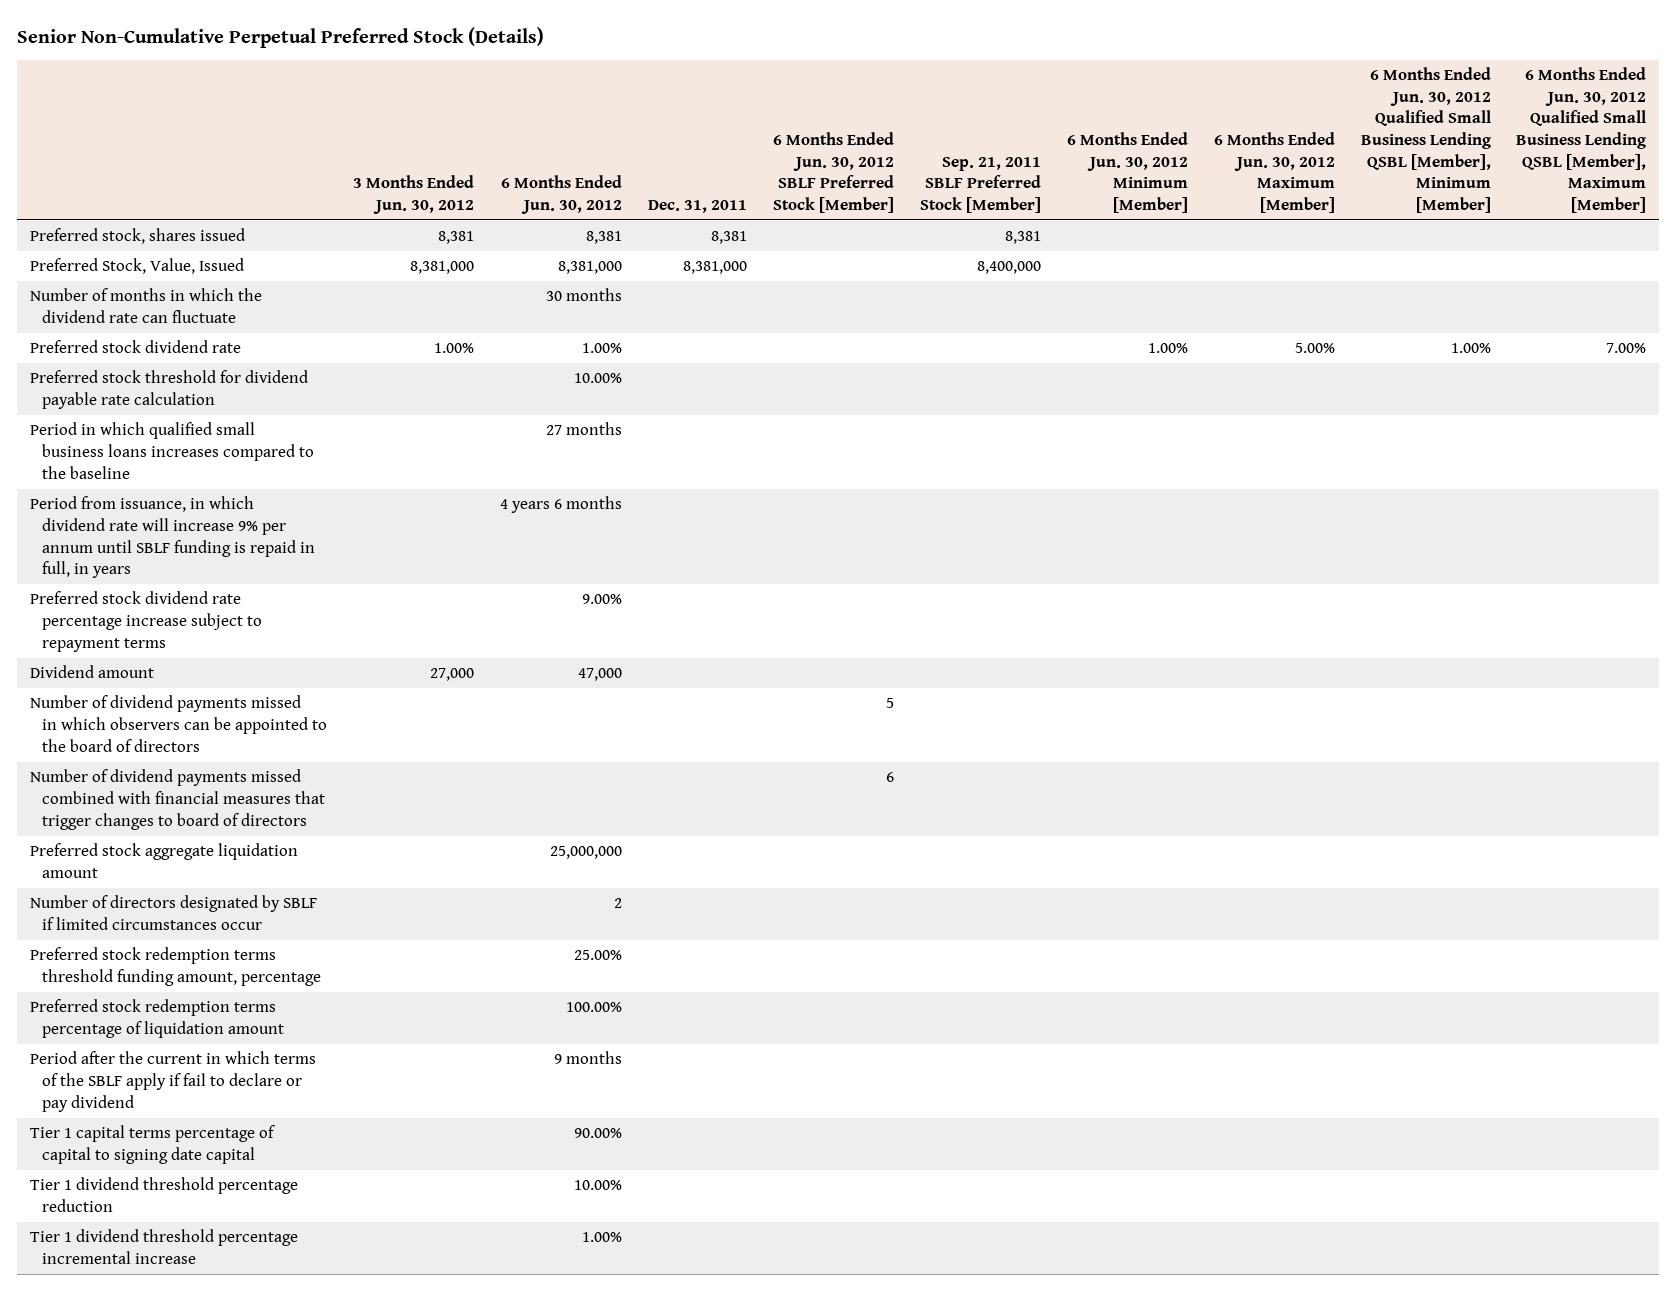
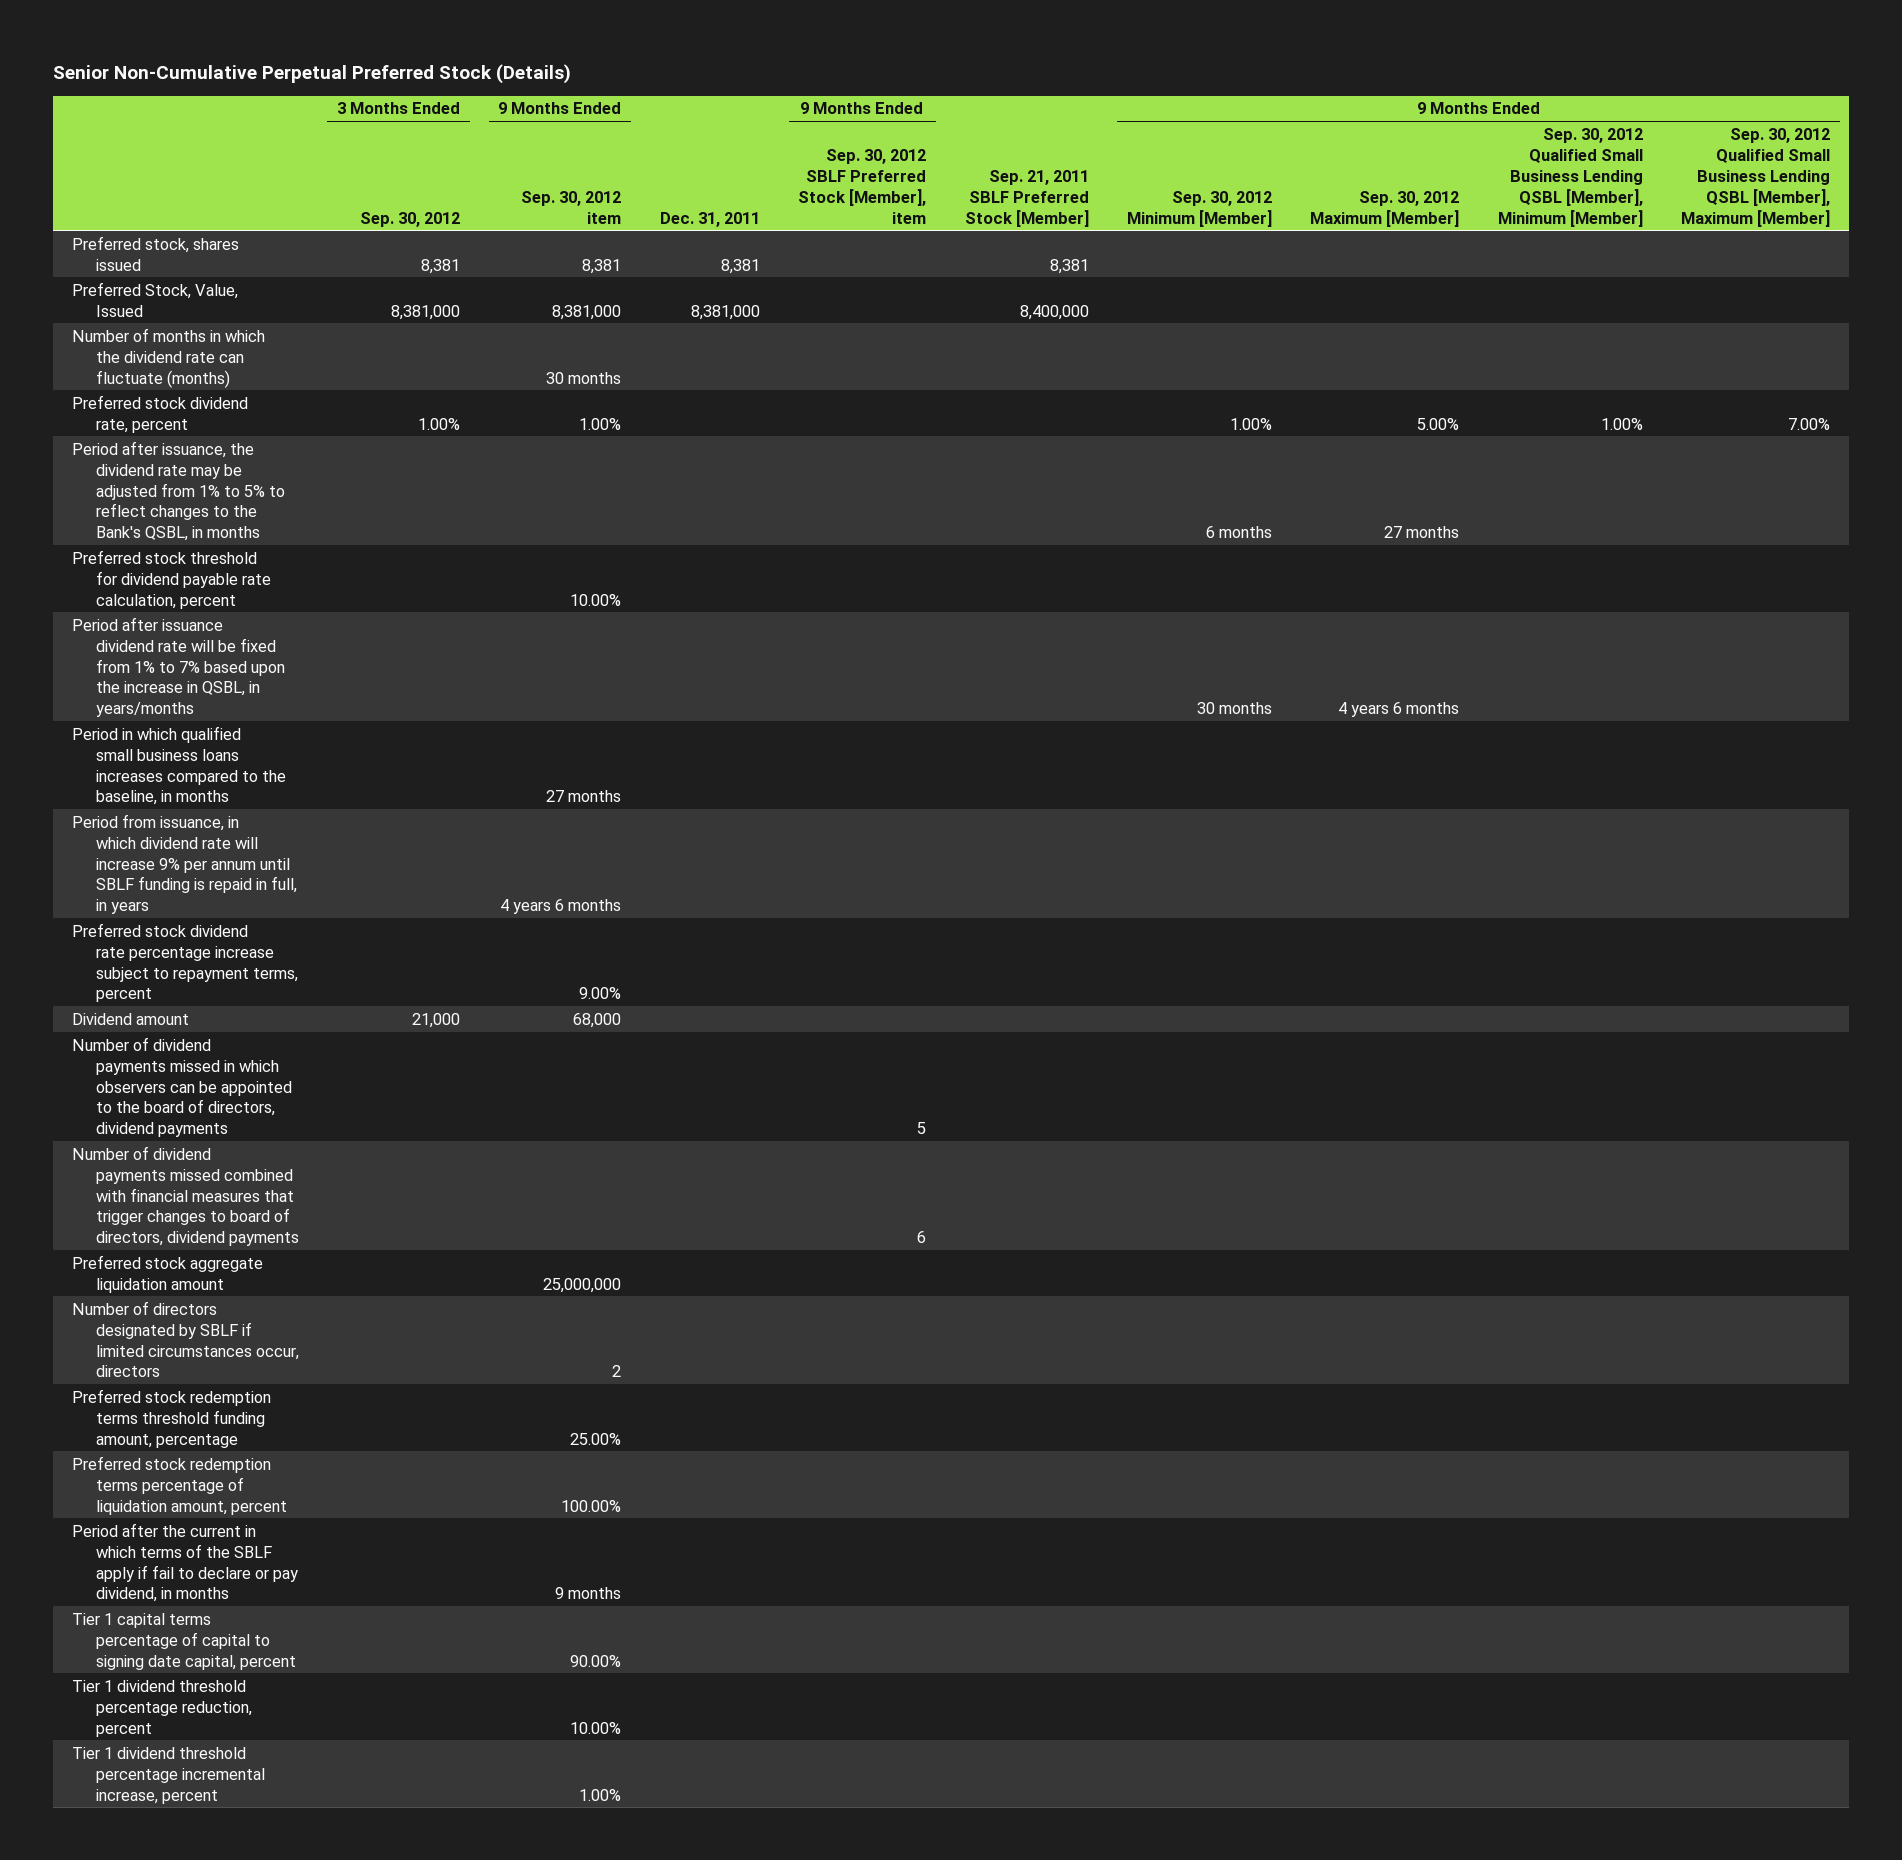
- | 3 Months Ended Jun. 30, 2012 | 6 Months Ended Jun. 30, 2012 | Dec. 31, 2011 | 6 Months Ended Jun. 30, 2012 SBLF Preferred Stock [Member] | Sep. 21, 2011 SBLF Preferred Stock [Member] | 6 Months Ended Jun. 30, 2012 Minimum [Member] | 6 Months Ended Jun. 30, 2012 Maximum [Member] | 6 Months Ended Jun. 30, 2012 Qualified Small Business Lending QSBL [Member], Minimum [Member] | 6 Months Ended Jun. 30, 2012 Qualified Small Business Lending QSBL [Member], Maximum [Member]
+ | 3 Months Ended Sep. 30, 2012 | 9 Months Ended Sep. 30, 2012 item | Dec. 31, 2011 | 9 Months Ended Sep. 30, 2012 SBLF Preferred Stock [Member], item | Sep. 21, 2011 SBLF Preferred Stock [Member] | 9 Months Ended Sep. 30, 2012 Minimum [Member] | 9 Months Ended Sep. 30, 2012 Maximum [Member] | 9 Months Ended Sep. 30, 2012 Qualified Small Business Lending QSBL [Member], Minimum [Member] | 9 Months Ended Sep. 30, 2012 Qualified Small Business Lending QSBL [Member], Maximum [Member]
- Number of months in which the dividend rate can fluctuate | | 30 months | | | | | | |
- Preferred stock dividend rate | 1.00% | 1.00% | | | | 1.00% | 5.00% | 1.00% | 7.00%
- Preferred stock threshold for dividend payable rate calculation | | 10.00% | | | | | | |
- Period in which qualified small business loans increases compared to the baseline | | 27 months | | | | | | |
+ Number of months in which the dividend rate can fluctuate (months) | | 30 months | | | | | | |
+ Preferred stock dividend rate, percent | 1.00% | 1.00% | | | | 1.00% | 5.00% | 1.00% | 7.00%
+ Period after issuance, the dividend rate may be adjusted from 1% to 5% to reflect changes to the Bank's QSBL, in months | | | | | | 6 months | 27 months | |
+ Preferred stock threshold for dividend payable rate calculation, percent | | 10.00% | | | | | | |
+ Period after issuance dividend rate will be fixed from 1% to 7% based upon the increase in QSBL, in years/months | | | | | | 30 months | 4 years 6 months | |
+ Period in which qualified small business loans increases compared to the baseline, in months | | 27 months | | | | | | |
- Preferred stock dividend rate percentage increase subject to repayment terms | | 9.00% | | | | | | |
+ Preferred stock dividend rate percentage increase subject to repayment terms, percent | | 9.00% | | | | | | |
- Number of dividend payments missed in which observers can be appointed to the board of directors | | | | 5 | | | | |
- Number of dividend payments missed combined with financial measures that trigger changes to board of directors | | | | 6 | | | | |
+ Number of dividend payments missed in which observers can be appointed to the board of directors, dividend payments | | | | 5 | | | | |
+ Number of dividend payments missed combined with financial measures that trigger changes to board of directors, dividend payments | | | | 6 | | | | |
- Number of directors designated by SBLF if limited circumstances occur | | 2 | | | | | | |
+ Number of directors designated by SBLF if limited circumstances occur, directors | | 2 | | | | | | |
- Preferred stock redemption terms percentage of liquidation amount | | 100.00% | | | | | | |
- Period after the current in which terms of the SBLF apply if fail to declare or pay dividend | | 9 months | | | | | | |
- Tier 1 capital terms percentage of capital to signing date capital | | 90.00% | | | | | | |
- Tier 1 dividend threshold percentage reduction | | 10.00% | | | | | | |
- Tier 1 dividend threshold percentage incremental increase | | 1.00% | | | | | | |
+ Preferred stock redemption terms percentage of liquidation amount, percent | | 100.00% | | | | | | |
+ Period after the current in which terms of the SBLF apply if fail to declare or pay dividend, in months | | 9 months | | | | | | |
+ Tier 1 capital terms percentage of capital to signing date capital, percent | | 90.00% | | | | | | |
+ Tier 1 dividend threshold percentage reduction, percent | | 10.00% | | | | | | |
+ Tier 1 dividend threshold percentage incremental increase, percent | | 1.00% | | | | | | |

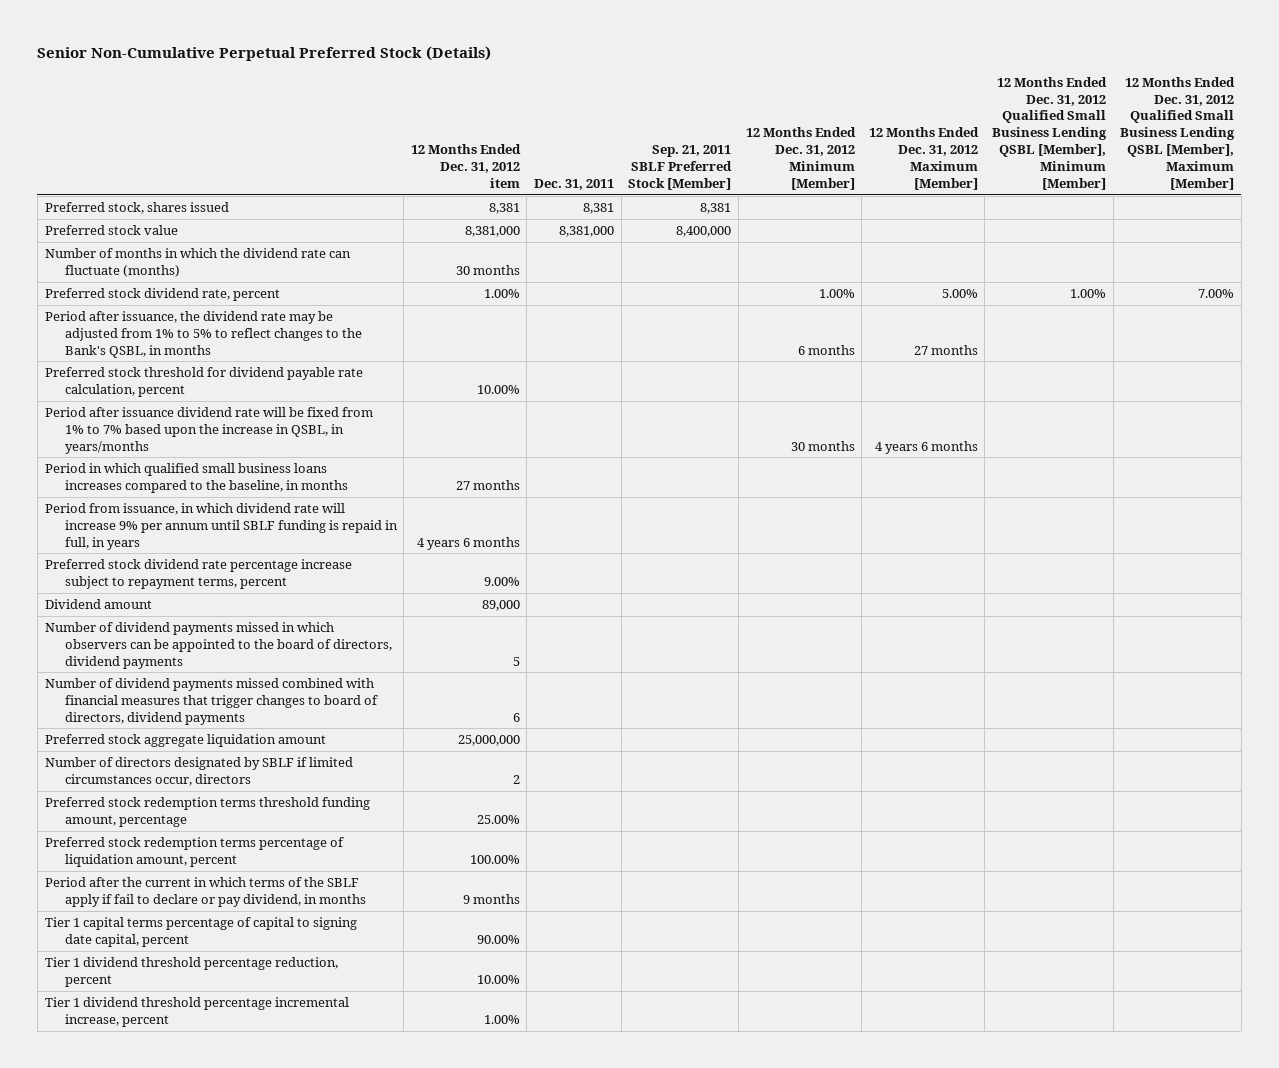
- | 3 Months Ended Sep. 30, 2012 | 9 Months Ended Sep. 30, 2012 item | Dec. 31, 2011 | 9 Months Ended Sep. 30, 2012 SBLF Preferred Stock [Member], item | Sep. 21, 2011 SBLF Preferred Stock [Member] | 9 Months Ended Sep. 30, 2012 Minimum [Member] | 9 Months Ended Sep. 30, 2012 Maximum [Member] | 9 Months Ended Sep. 30, 2012 Qualified Small Business Lending QSBL [Member], Minimum [Member] | 9 Months Ended Sep. 30, 2012 Qualified Small Business Lending QSBL [Member], Maximum [Member]
+ | 12 Months Ended Dec. 31, 2012 item | Dec. 31, 2011 | Sep. 21, 2011 SBLF Preferred Stock [Member] | 12 Months Ended Dec. 31, 2012 Minimum [Member] | 12 Months Ended Dec. 31, 2012 Maximum [Member] | 12 Months Ended Dec. 31, 2012 Qualified Small Business Lending QSBL [Member], Minimum [Member] | 12 Months Ended Dec. 31, 2012 Qualified Small Business Lending QSBL [Member], Maximum [Member]
- Preferred Stock, Value, Issued | 8,381,000 | 8,381,000 | 8,381,000 | | 8,400,000 | | | |
+ Preferred stock value | 8,381,000 | 8,381,000 | 8,400,000 | | | |

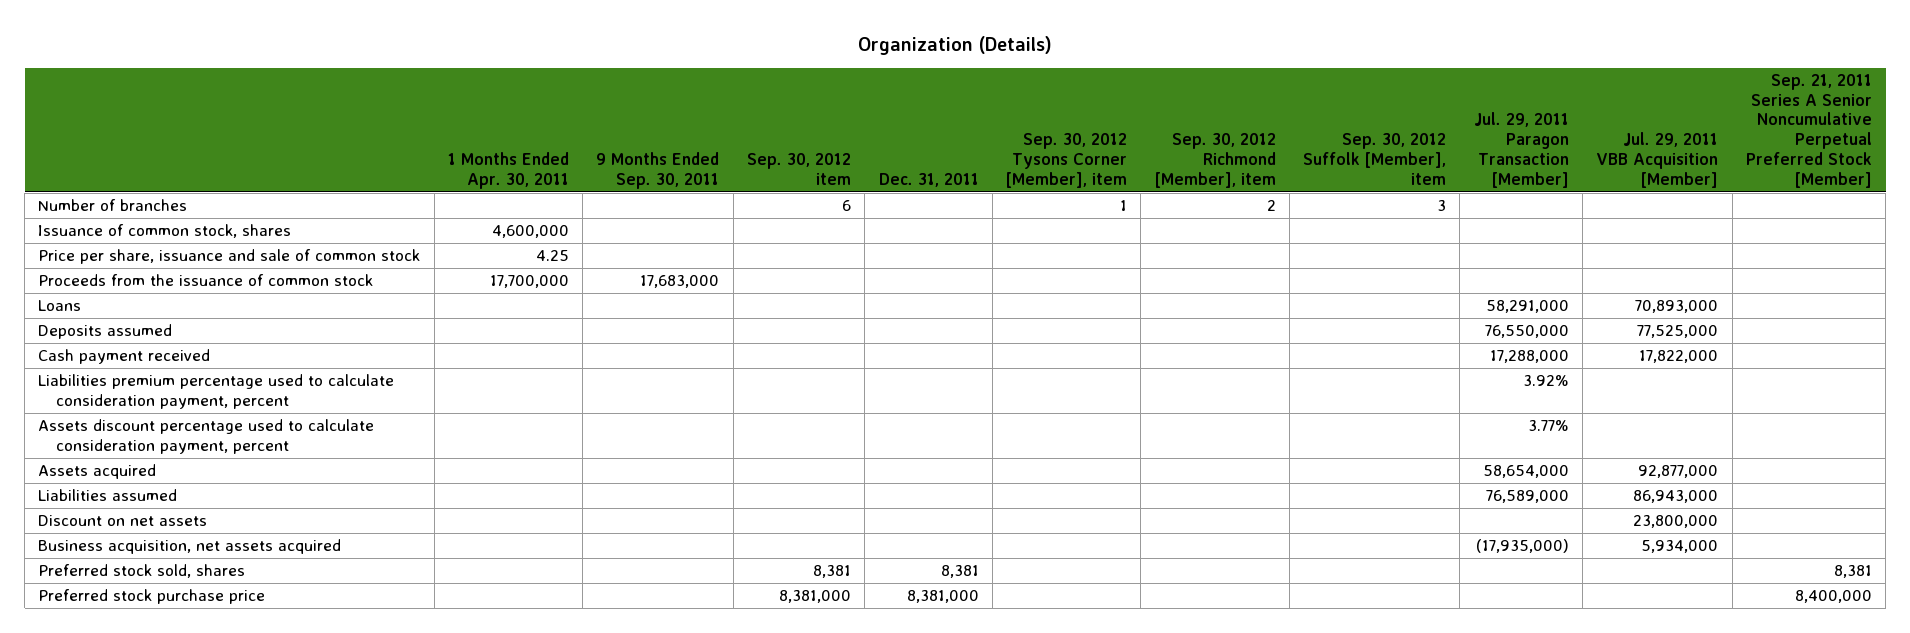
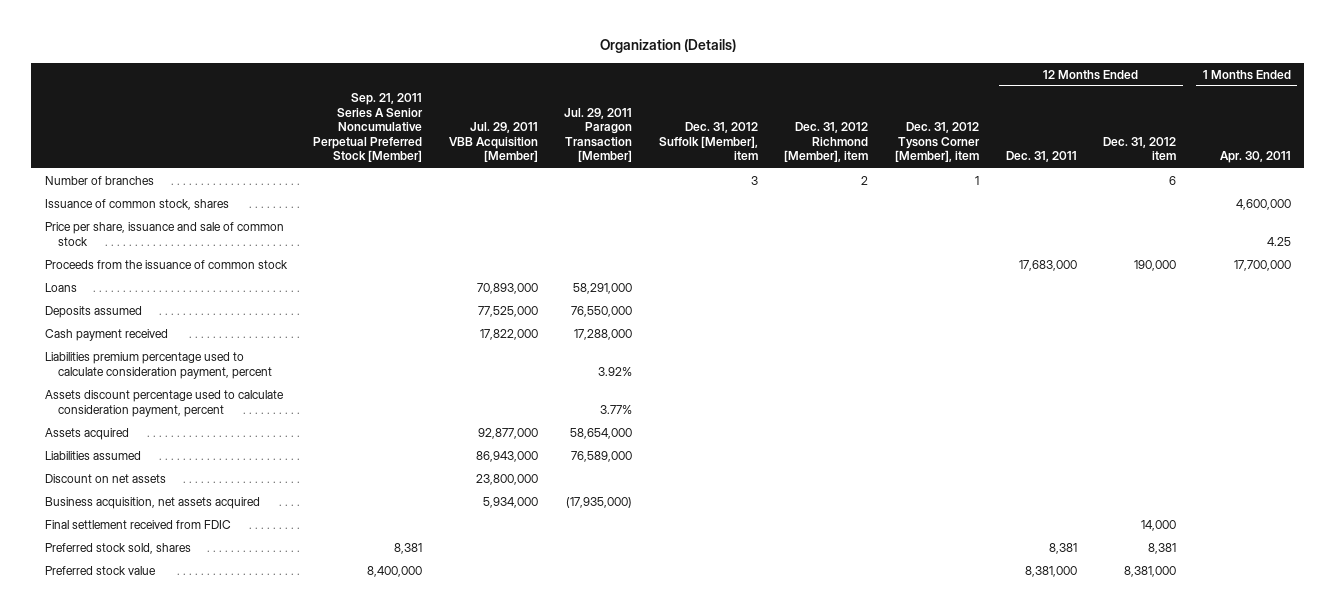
- | 1 Months Ended Apr. 30, 2011 | 9 Months Ended Sep. 30, 2011 | Sep. 30, 2012 item | Dec. 31, 2011 | Sep. 30, 2012 Tysons Corner [Member], item | Sep. 30, 2012 Richmond [Member], item | Sep. 30, 2012 Suffolk [Member], item | Jul. 29, 2011 Paragon Transaction [Member] | Jul. 29, 2011 VBB Acquisition [Member] | Sep. 21, 2011 Series A Senior Noncumulative Perpetual Preferred Stock [Member]
+ | Sep. 21, 2011 Series A Senior Noncumulative Perpetual Preferred Stock [Member] | Jul. 29, 2011 VBB Acquisition [Member] | Jul. 29, 2011 Paragon Transaction [Member] | Dec. 31, 2012 Suffolk [Member], item | Dec. 31, 2012 Richmond [Member], item | Dec. 31, 2012 Tysons Corner [Member], item | 12 Months Ended Dec. 31, 2011 | 12 Months Ended Dec. 31, 2012 item | 1 Months Ended Apr. 30, 2011
+ Final settlement received from FDIC | | | | | | | | 14,000 |
- Preferred stock purchase price | | | 8,381,000 | 8,381,000 | | | | | | 8,400,000
+ Preferred stock value | 8,400,000 | | | | | | 8,381,000 | 8,381,000 |

